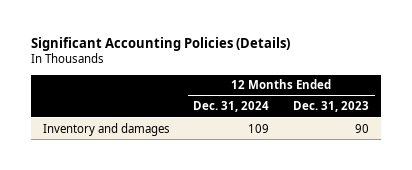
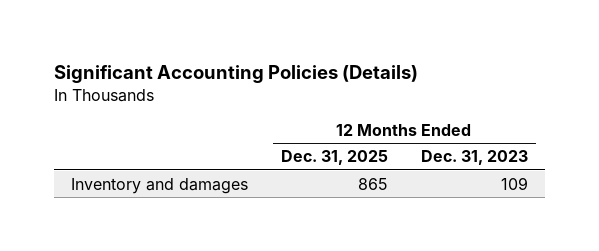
- | 12 Months Ended Dec. 31, 2024 | 12 Months Ended Dec. 31, 2023
+ | 12 Months Ended Dec. 31, 2025 | 12 Months Ended Dec. 31, 2023
- Inventory and damages | 109 | 90
+ Inventory and damages | 865 | 109

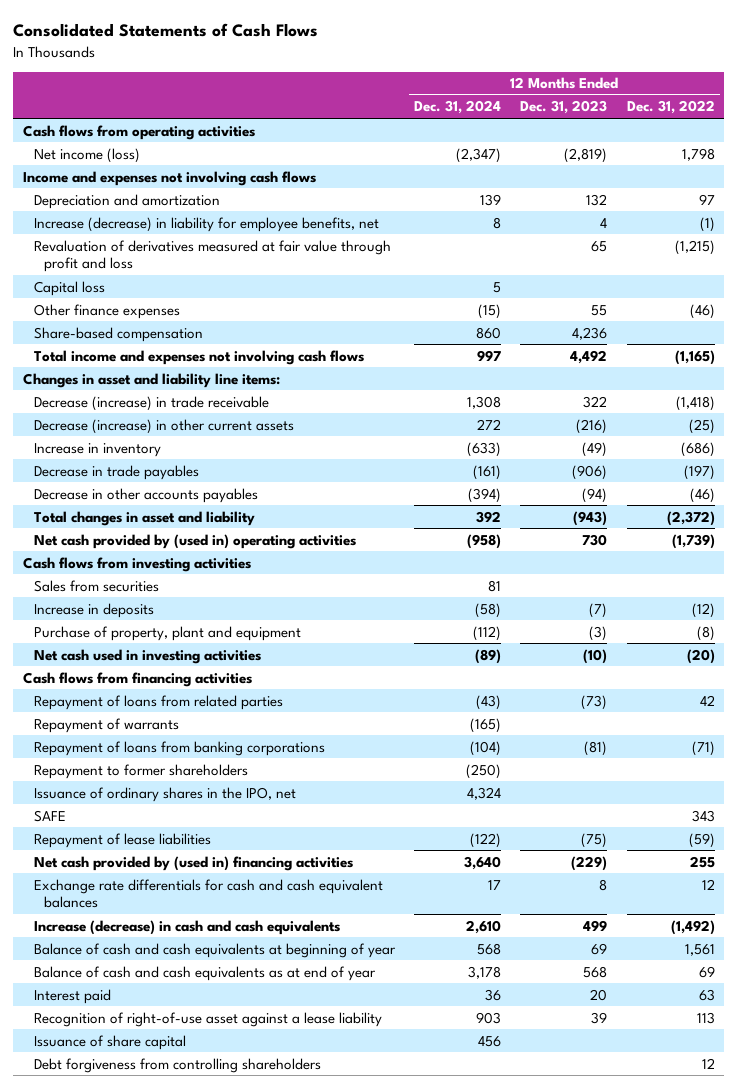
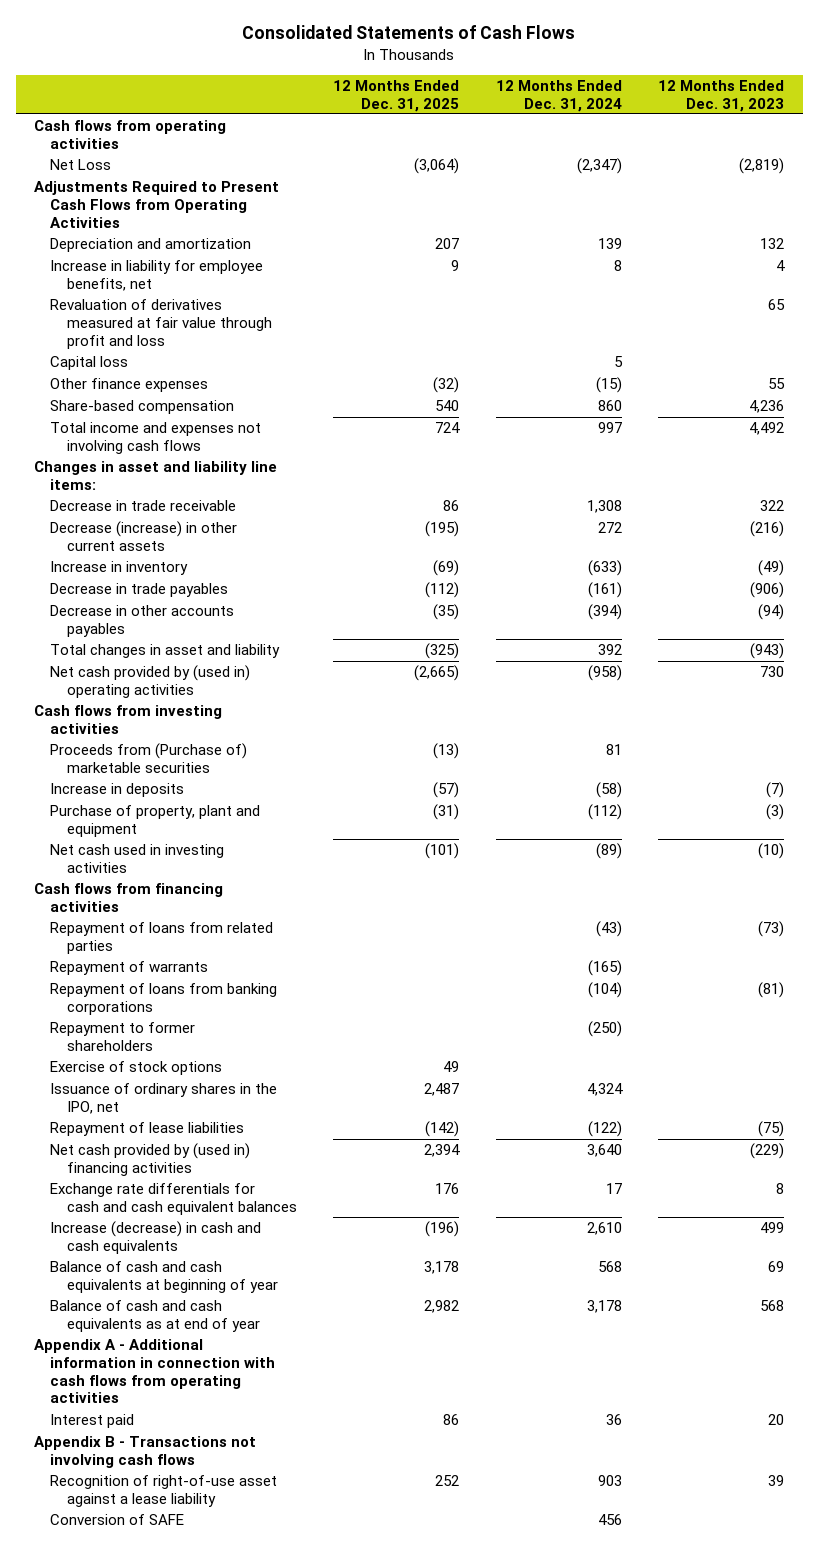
- | 12 Months Ended Dec. 31, 2024 | 12 Months Ended Dec. 31, 2023 | 12 Months Ended Dec. 31, 2022
+ | 12 Months Ended Dec. 31, 2025 | 12 Months Ended Dec. 31, 2024 | 12 Months Ended Dec. 31, 2023
- Net income (loss) | (2,347) | (2,819) | 1,798
- Income and expenses not involving cash flows
+ Net Loss | (3,064) | (2,347) | (2,819)
+ Adjustments Required to Present Cash Flows from Operating Activities
- Increase (decrease) in liability for employee benefits, net | 8 | 4 | (1)
+ Increase in liability for employee benefits, net | 9 | 8 | 4
- Decrease (increase) in trade receivable | 1,308 | 322 | (1,418)
+ Decrease in trade receivable | 86 | 1,308 | 322
- Sales from securities | 81 | |
+ Proceeds from (Purchase of) marketable securities | (13) | 81 |
+ Exercise of stock options | 49 | |
- SAFE | | | 343
+ Appendix A - Additional information in connection with cash flows from operating activities
+ Appendix B - Transactions not involving cash flows
- Issuance of share capital | 456 | |
- Debt forgiveness from controlling shareholders | | | 12
+ Conversion of SAFE | | 456 |

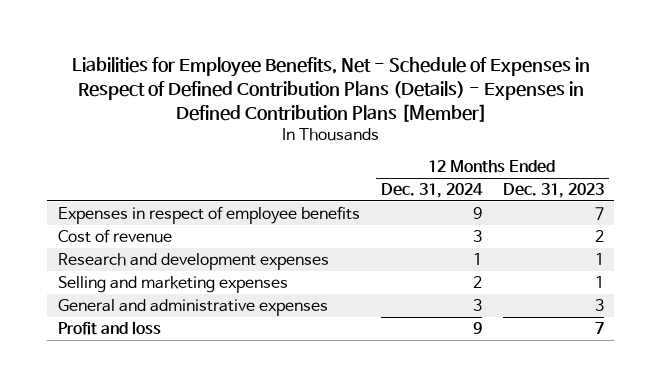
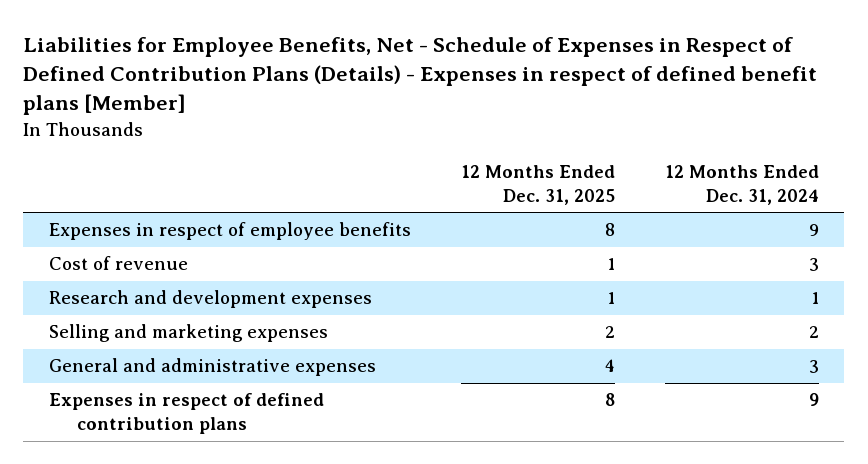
- Liabilities for Employee Benefits, Net - Schedule of Expenses in Respect of Defined Contribution Plans (Details) - Expenses in Defined Contribution Plans [Member]
+ Liabilities for Employee Benefits, Net - Schedule of Expenses in Respect of Defined Contribution Plans (Details) - Expenses in respect of defined benefit plans [Member]
- | 12 Months Ended Dec. 31, 2024 | 12 Months Ended Dec. 31, 2023
+ | 12 Months Ended Dec. 31, 2025 | 12 Months Ended Dec. 31, 2024
- Profit and loss | 9 | 7
+ Expenses in respect of defined contribution plans | 8 | 9

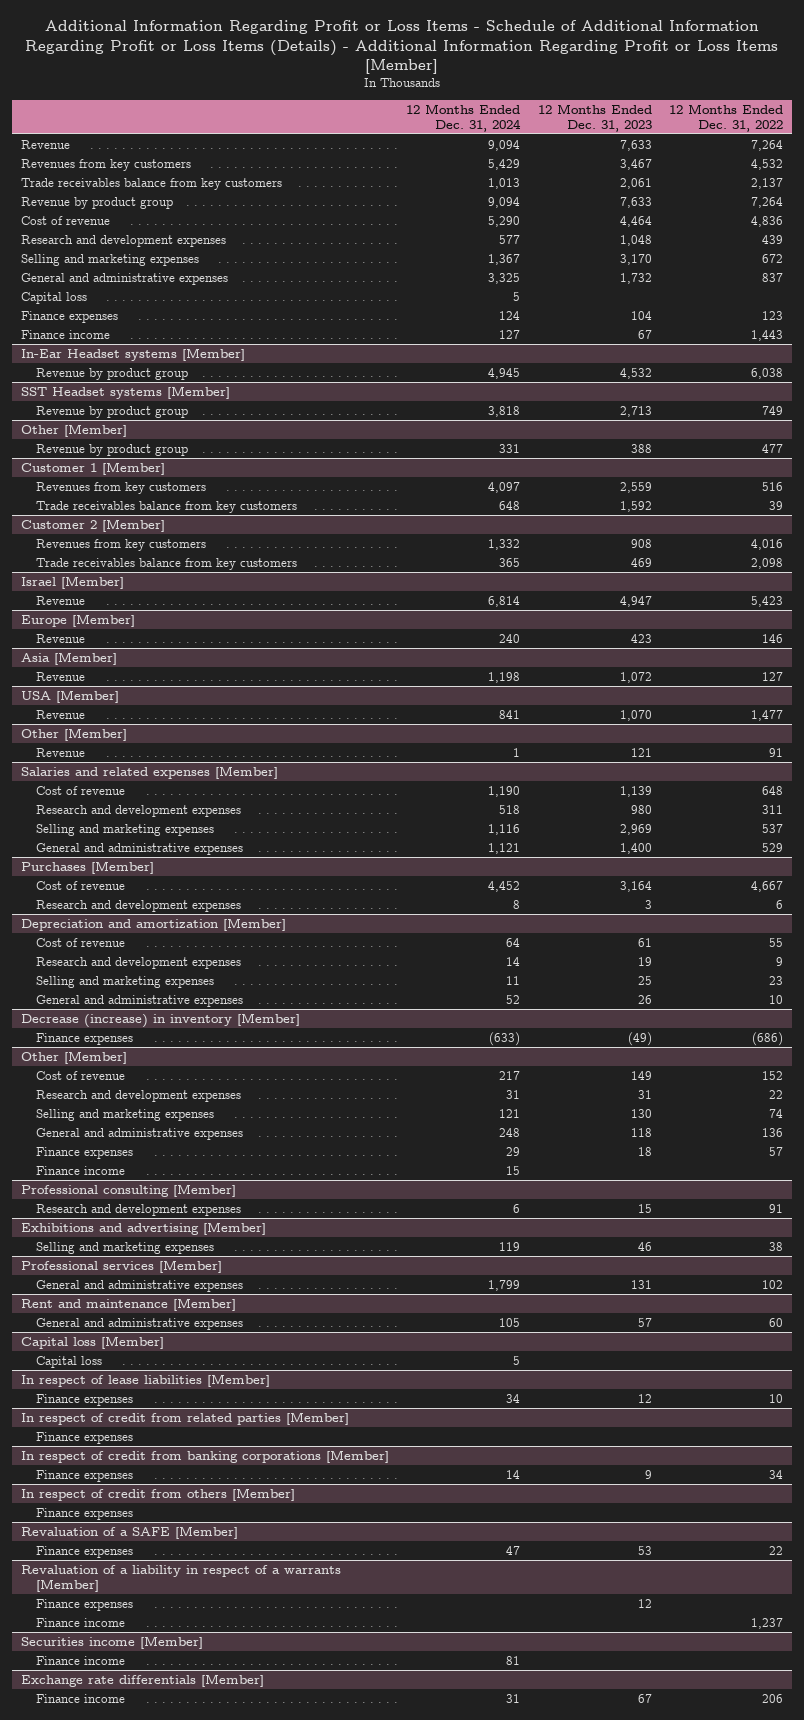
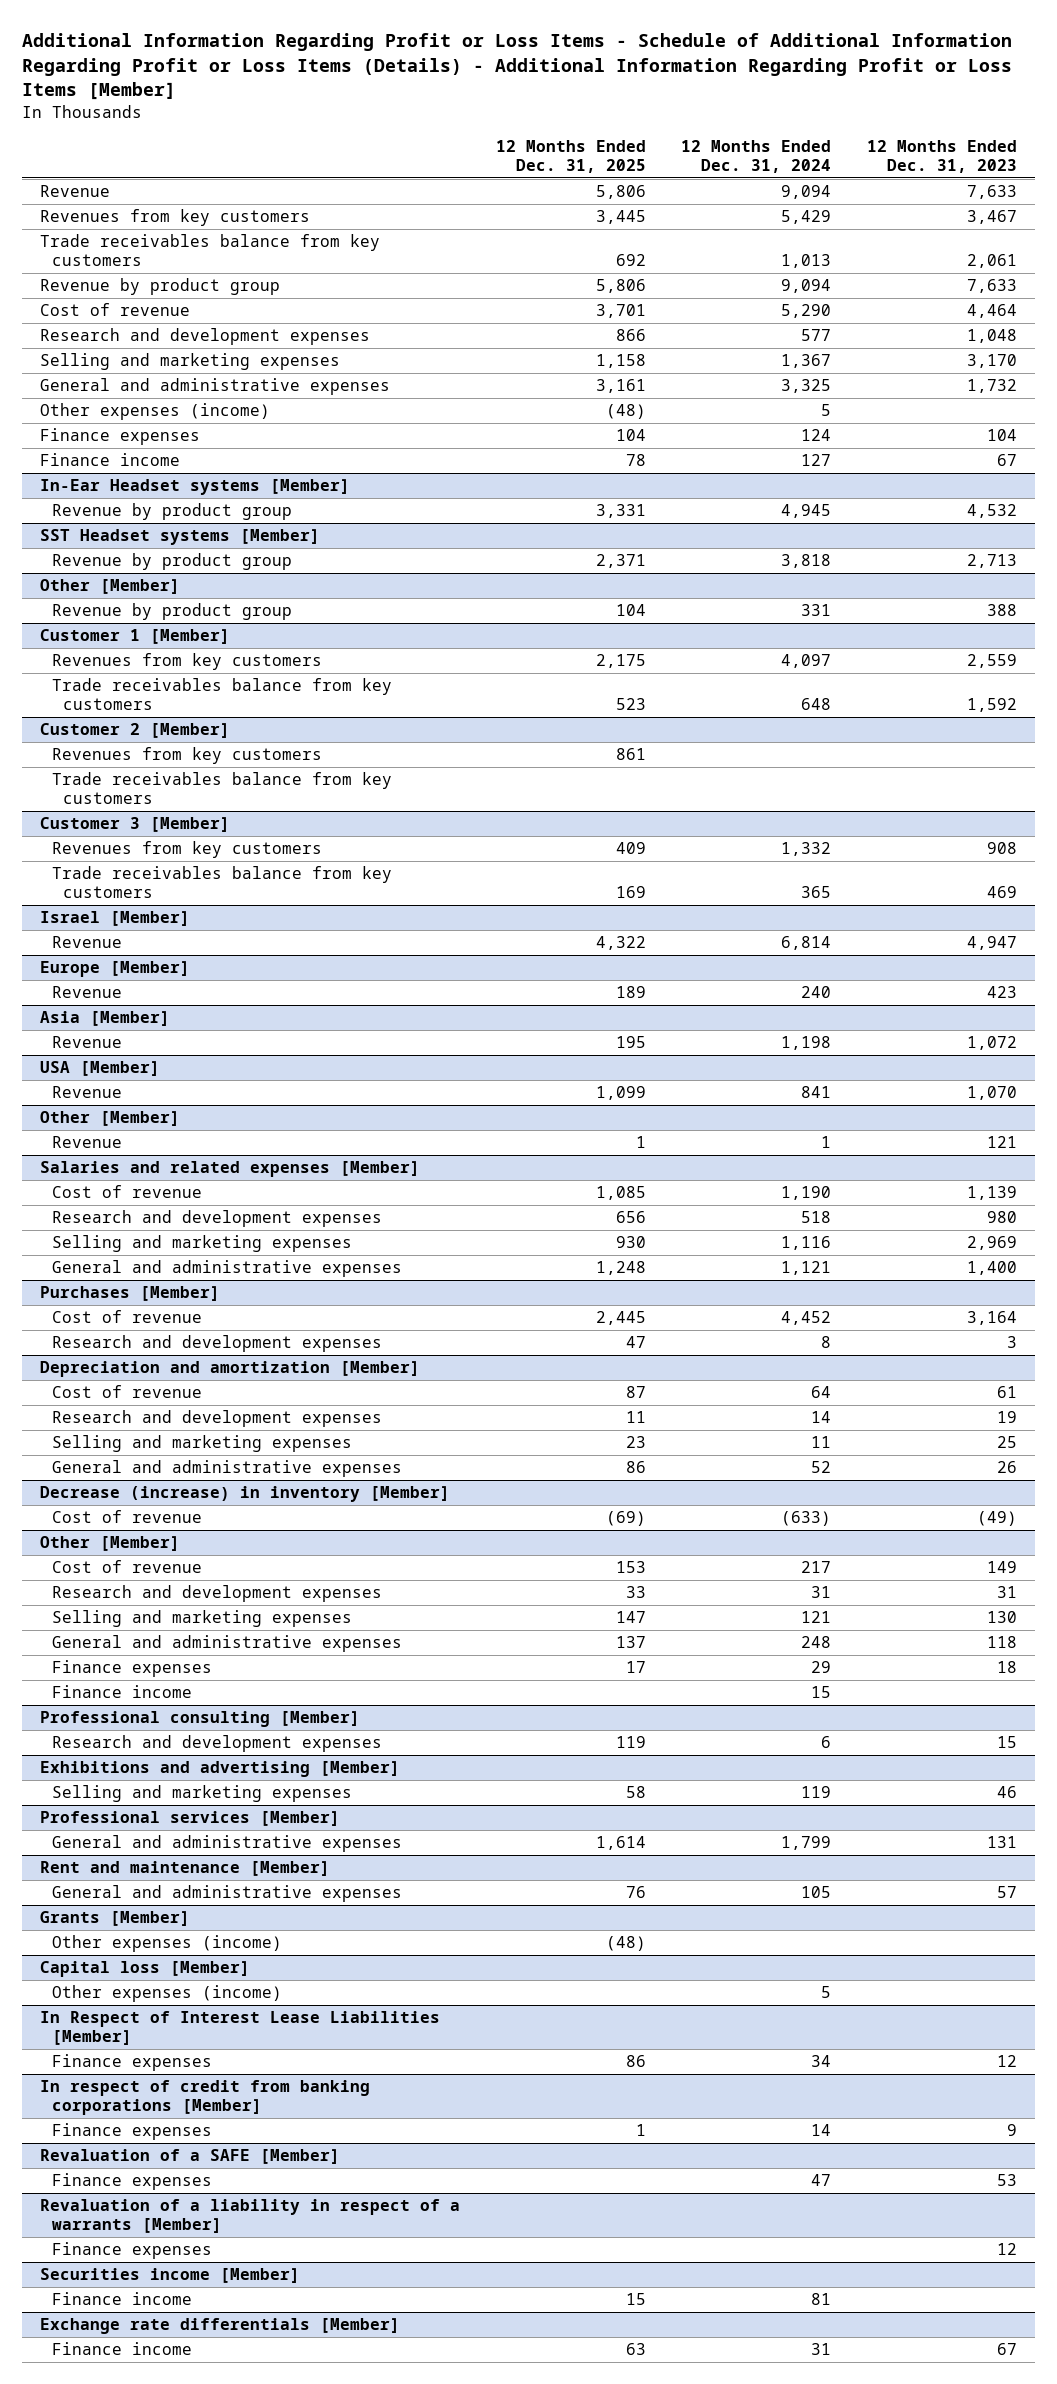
- | 12 Months Ended Dec. 31, 2024 | 12 Months Ended Dec. 31, 2023 | 12 Months Ended Dec. 31, 2022
+ | 12 Months Ended Dec. 31, 2025 | 12 Months Ended Dec. 31, 2024 | 12 Months Ended Dec. 31, 2023
- Capital loss | 5 | |
+ Other expenses (income) | (48) | 5 |
@ Customer 2 [Member]
+ Revenues from key customers | 861 | |
+ Trade receivables balance from key customers
+ Customer 3 [Member]
@ Decrease (increase) in inventory [Member]
- Finance expenses | (633) | (49) | (686)
+ Cost of revenue | (69) | (633) | (49)
+ Grants [Member]
+ Other expenses (income) | (48) | |
@ Capital loss [Member]
- Capital loss | 5 | |
- In respect of lease liabilities [Member]
@ Capital loss [Member]
+ Other expenses (income) | | 5 |
+ In Respect of Interest Lease Liabilities [Member]
- In respect of credit from related parties [Member]
- Finance expenses
- In respect of credit from others [Member]
- Finance expenses
@ Revaluation of a liability in respect of a warrants [Member]
- Finance income | | | 1,237

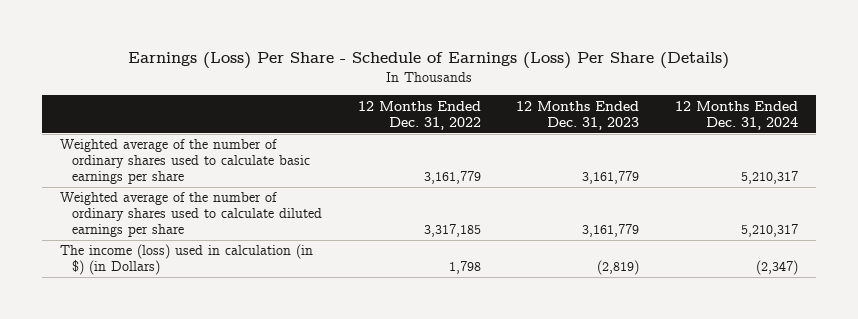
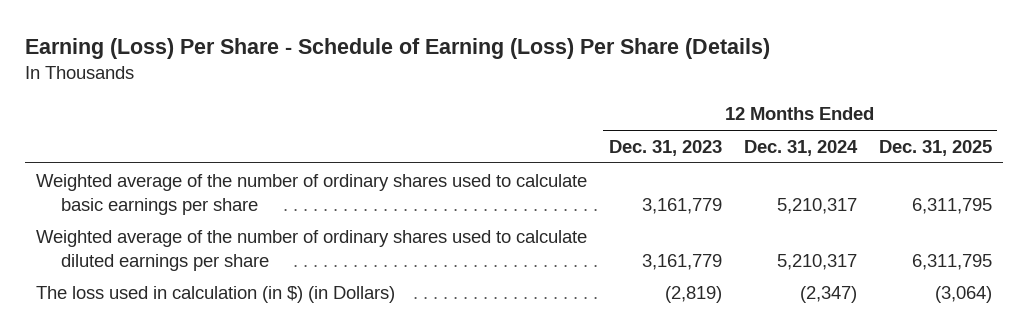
- Earnings (Loss) Per Share - Schedule of Earnings (Loss) Per Share (Details)
+ Earning (Loss) Per Share - Schedule of Earning (Loss) Per Share (Details)
- | 12 Months Ended Dec. 31, 2022 | 12 Months Ended Dec. 31, 2023 | 12 Months Ended Dec. 31, 2024
+ | 12 Months Ended Dec. 31, 2023 | 12 Months Ended Dec. 31, 2024 | 12 Months Ended Dec. 31, 2025
- The income (loss) used in calculation (in $) (in Dollars) | 1,798 | (2,819) | (2,347)
+ The loss used in calculation (in $) (in Dollars) | (2,819) | (2,347) | (3,064)

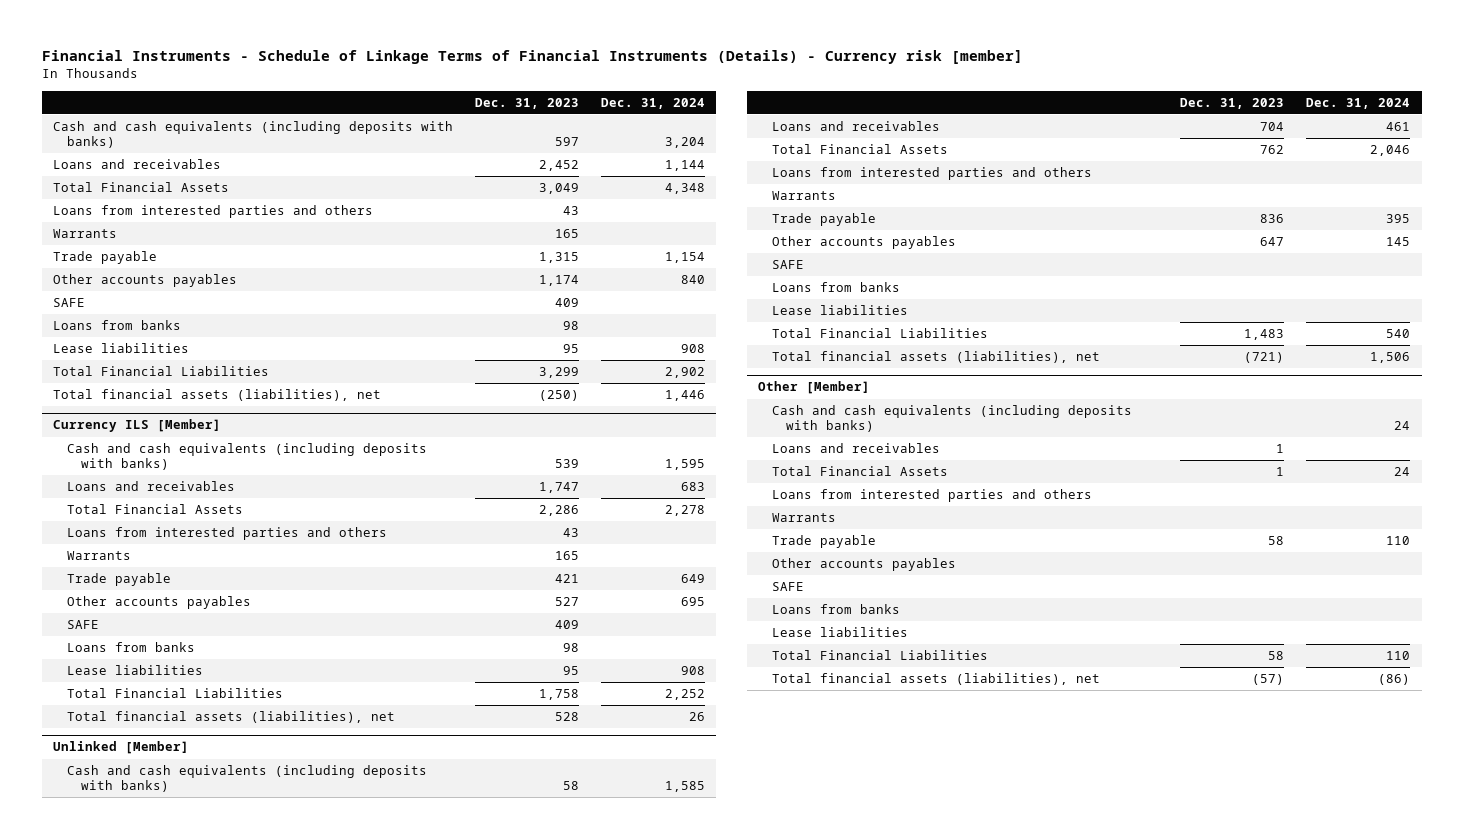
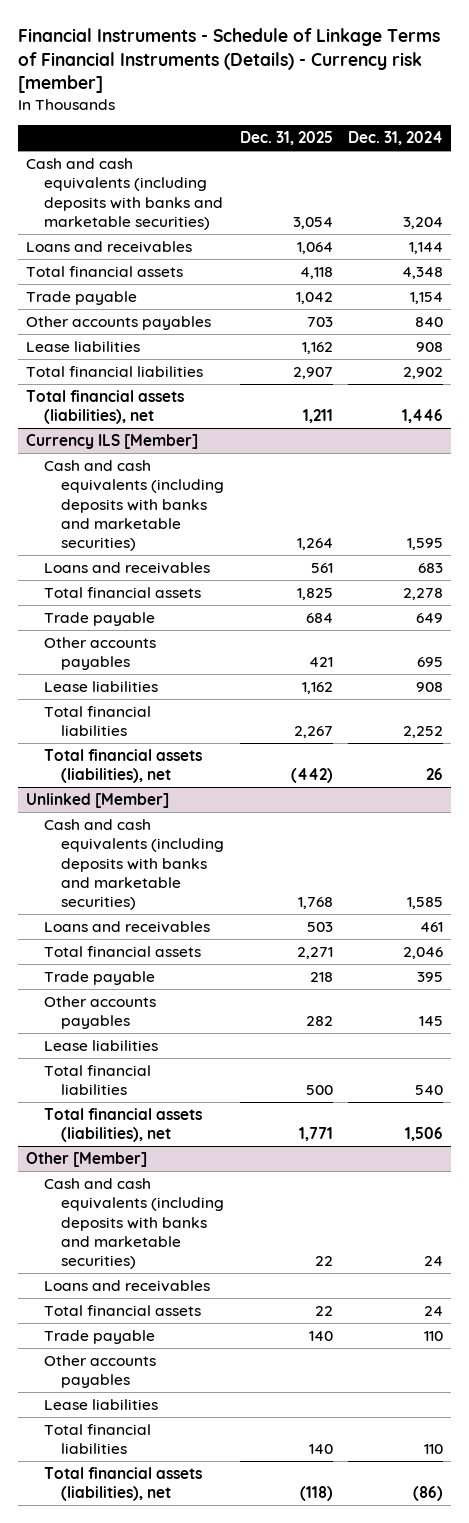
- | Dec. 31, 2023 | Dec. 31, 2024
+ | Dec. 31, 2025 | Dec. 31, 2024
- Cash and cash equivalents (including deposits with banks) | 597 | 3,204
+ Cash and cash equivalents (including deposits with banks and marketable securities) | 3,054 | 3,204
- Total Financial Assets | 3,049 | 4,348
- Loans from interested parties and others | 43 |
- Warrants | 165 |
+ Total financial assets | 4,118 | 4,348
- SAFE | 409 |
- Loans from banks | 98 |
- Total Financial Liabilities | 3,299 | 2,902
+ Total financial liabilities | 2,907 | 2,902
@ Currency ILS [Member]
- Cash and cash equivalents (including deposits with banks) | 539 | 1,595
+ Cash and cash equivalents (including deposits with banks and marketable securities) | 1,264 | 1,595
- Total Financial Assets | 2,286 | 2,278
- Loans from interested parties and others | 43 |
- Warrants | 165 |
+ Total financial assets | 1,825 | 2,278
- SAFE | 409 |
- Loans from banks | 98 |
- Total Financial Liabilities | 1,758 | 2,252
+ Total financial liabilities | 2,267 | 2,252
@ Unlinked [Member]
- Cash and cash equivalents (including deposits with banks) | 58 | 1,585
+ Cash and cash equivalents (including deposits with banks and marketable securities) | 1,768 | 1,585
- Total Financial Assets | 762 | 2,046
- Loans from interested parties and others
- Warrants
+ Total financial assets | 2,271 | 2,046
- SAFE
- Loans from banks
- Total Financial Liabilities | 1,483 | 540
+ Total financial liabilities | 500 | 540
@ Other [Member]
- Cash and cash equivalents (including deposits with banks) | | 24
+ Cash and cash equivalents (including deposits with banks and marketable securities) | 22 | 24
- Total Financial Assets | 1 | 24
- Loans from interested parties and others
- Warrants
+ Total financial assets | 22 | 24
- SAFE
- Loans from banks
- Total Financial Liabilities | 58 | 110
+ Total financial liabilities | 140 | 110

